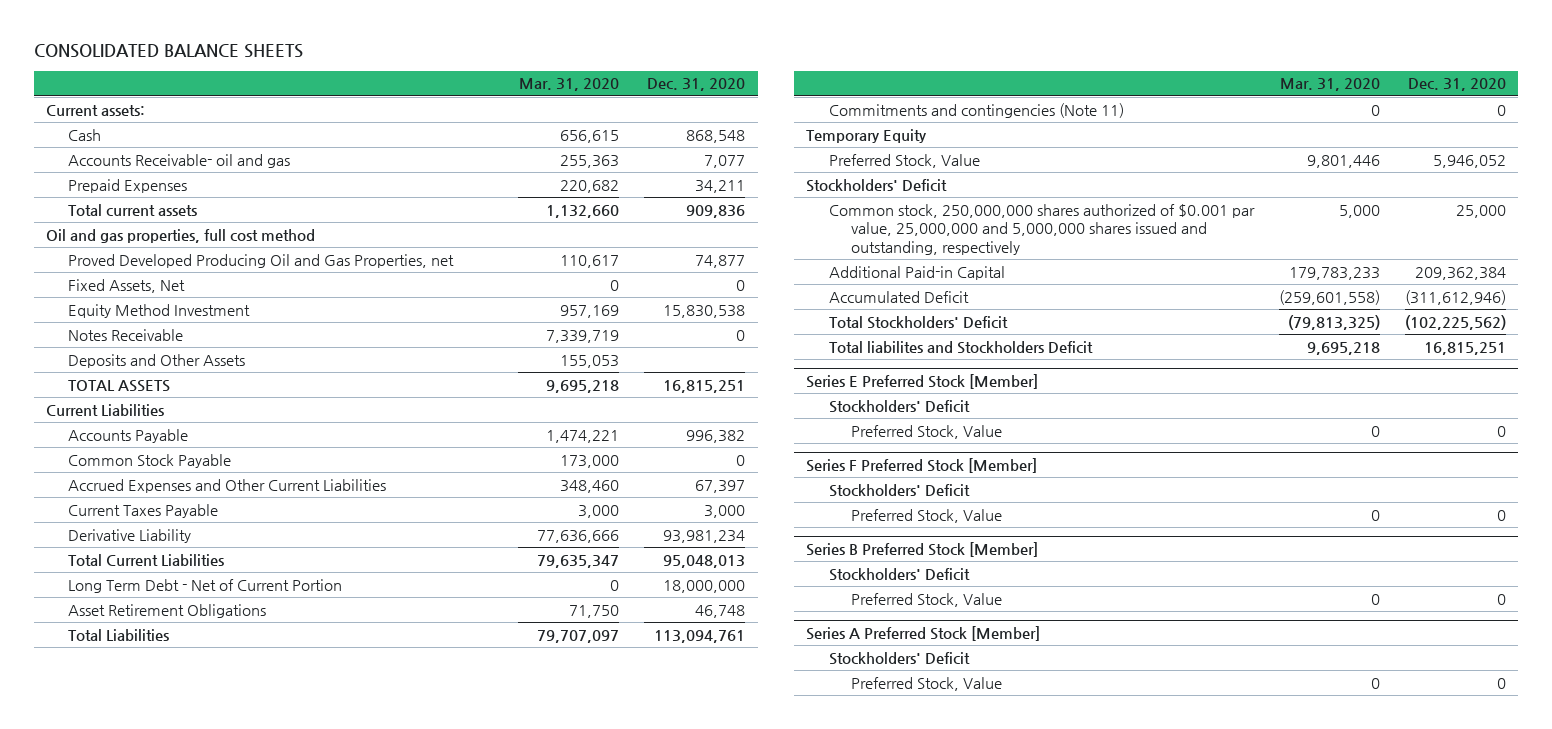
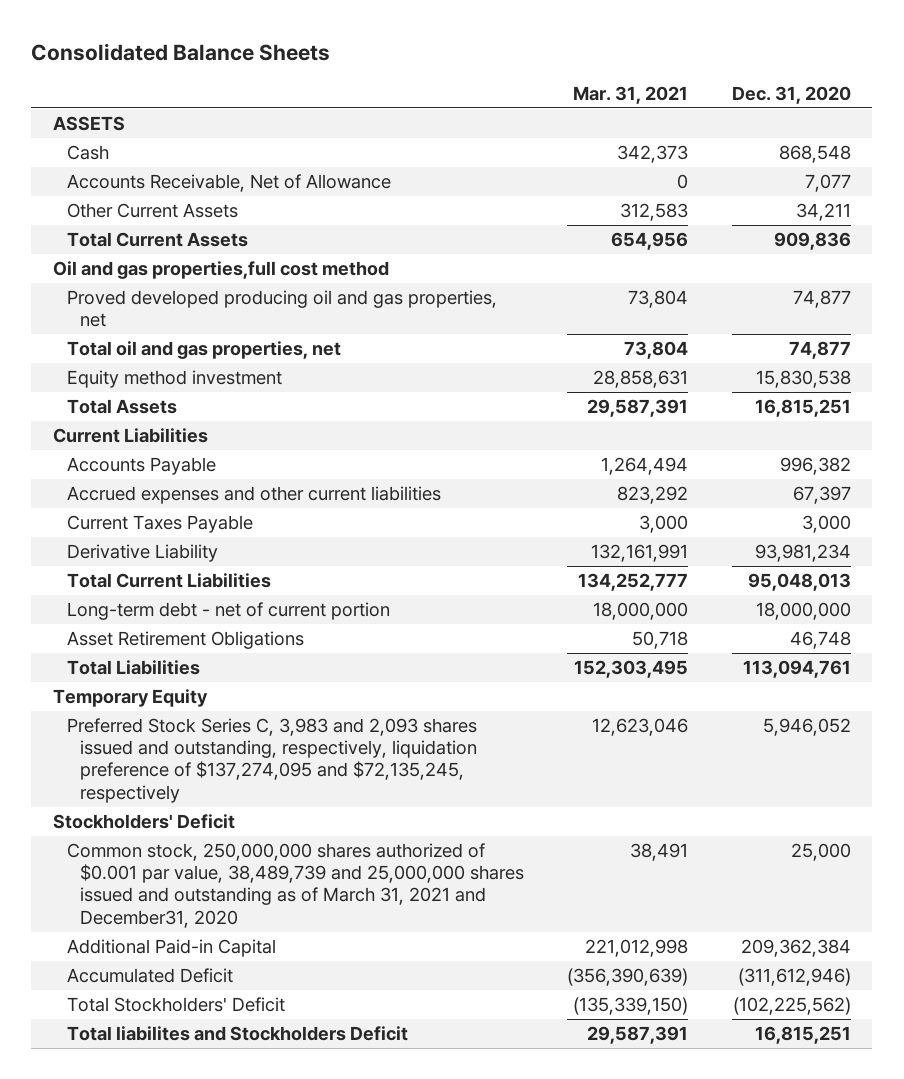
- CONSOLIDATED BALANCE SHEETS
+ Consolidated Balance Sheets
- | Mar. 31, 2020 | Dec. 31, 2020
+ | Mar. 31, 2021 | Dec. 31, 2020
- Current assets:
+ ASSETS
- Accounts Receivable- oil and gas | 255,363 | 7,077
- Prepaid Expenses | 220,682 | 34,211
- Total current assets | 1,132,660 | 909,836
- Oil and gas properties, full cost method
- Proved Developed Producing Oil and Gas Properties, net | 110,617 | 74,877
- Fixed Assets, Net | 0 | 0
- Equity Method Investment | 957,169 | 15,830,538
- Notes Receivable | 7,339,719 | 0
- Deposits and Other Assets | 155,053 |
- TOTAL ASSETS | 9,695,218 | 16,815,251
+ Accounts Receivable, Net of Allowance | 0 | 7,077
+ Other Current Assets | 312,583 | 34,211
+ Total Current Assets | 654,956 | 909,836
+ Oil and gas properties,full cost method
+ Proved developed producing oil and gas properties, net | 73,804 | 74,877
+ Total oil and gas properties, net | 73,804 | 74,877
+ Equity method investment | 28,858,631 | 15,830,538
+ Total Assets | 29,587,391 | 16,815,251
- Common Stock Payable | 173,000 | 0
- Accrued Expenses and Other Current Liabilities | 348,460 | 67,397
+ Accrued expenses and other current liabilities | 823,292 | 67,397
- Long Term Debt - Net of Current Portion | 0 | 18,000,000
+ Long-term debt - net of current portion | 18,000,000 | 18,000,000
- Commitments and contingencies (Note 11) | 0 | 0
- Preferred Stock, Value | 9,801,446 | 5,946,052
+ Preferred Stock Series C, 3,983 and 2,093 shares issued and outstanding, respectively, liquidation preference of $137,274,095 and $72,135,245, respectively | 12,623,046 | 5,946,052
- Common stock, 250,000,000 shares authorized of $0.001 par value, 25,000,000 and 5,000,000 shares issued and outstanding, respectively | 5,000 | 25,000
+ Common stock, 250,000,000 shares authorized of $0.001 par value, 38,489,739 and 25,000,000 shares issued and outstanding as of March 31, 2021 and December31, 2020 | 38,491 | 25,000
- Series E Preferred Stock [Member]
- Stockholders' Deficit
- Preferred Stock, Value | 0 | 0
- Series F Preferred Stock [Member]
- Stockholders' Deficit
- Preferred Stock, Value | 0 | 0
- Series B Preferred Stock [Member]
- Stockholders' Deficit
- Preferred Stock, Value | 0 | 0
- Series A Preferred Stock [Member]
- Stockholders' Deficit
- Preferred Stock, Value | 0 | 0

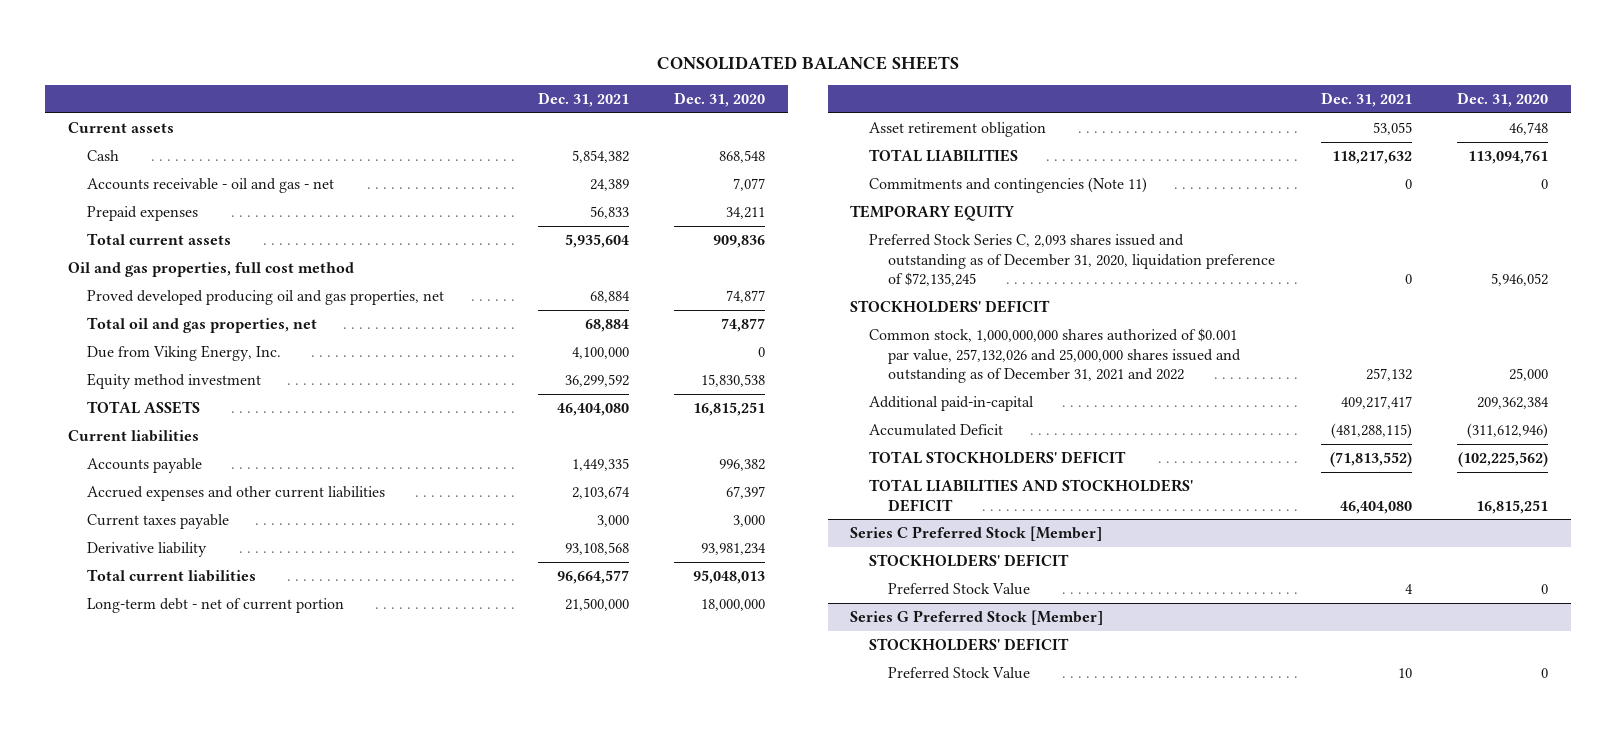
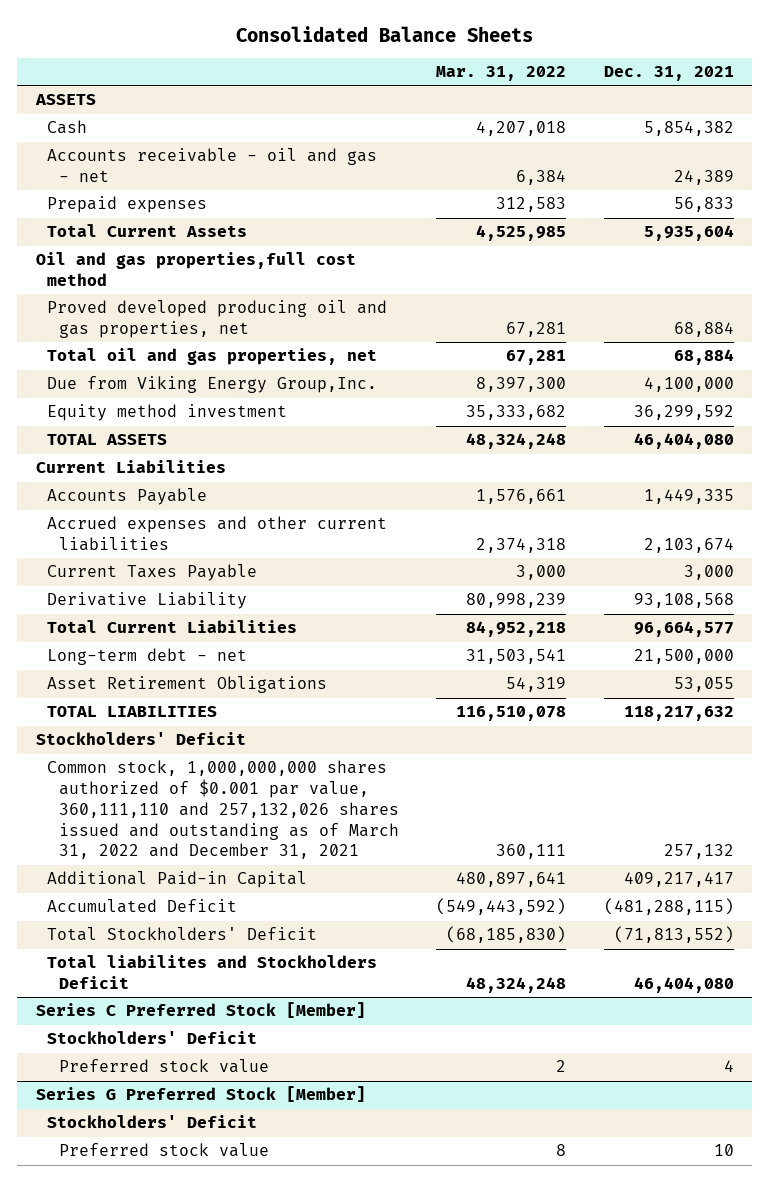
- CONSOLIDATED BALANCE SHEETS
+ Consolidated Balance Sheets
- | Dec. 31, 2021 | Dec. 31, 2020
+ | Mar. 31, 2022 | Dec. 31, 2021
- Current assets
+ ASSETS
- Total current assets | 5,935,604 | 909,836
- Oil and gas properties, full cost method
+ Total Current Assets | 4,525,985 | 5,935,604
+ Oil and gas properties,full cost method
- Due from Viking Energy, Inc. | 4,100,000 | 0
+ Due from Viking Energy Group,Inc. | 8,397,300 | 4,100,000
- Current liabilities
- Accounts payable | 1,449,335 | 996,382
+ Current Liabilities
+ Accounts Payable | 1,576,661 | 1,449,335
- Current taxes payable | 3,000 | 3,000
- Derivative liability | 93,108,568 | 93,981,234
- Total current liabilities | 96,664,577 | 95,048,013
- Long-term debt - net of current portion | 21,500,000 | 18,000,000
- Asset retirement obligation | 53,055 | 46,748
+ Current Taxes Payable | 3,000 | 3,000
+ Derivative Liability | 80,998,239 | 93,108,568
+ Total Current Liabilities | 84,952,218 | 96,664,577
+ Long-term debt - net | 31,503,541 | 21,500,000
+ Asset Retirement Obligations | 54,319 | 53,055
- Commitments and contingencies (Note 11) | 0 | 0
- TEMPORARY EQUITY
- Preferred Stock Series C, 2,093 shares issued and outstanding as of December 31, 2020, liquidation preference of $72,135,245 | 0 | 5,946,052
- STOCKHOLDERS' DEFICIT
- Common stock, 1,000,000,000 shares authorized of $0.001 par value, 257,132,026 and 25,000,000 shares issued and outstanding as of December 31, 2021 and 2022 | 257,132 | 25,000
- Additional paid-in-capital | 409,217,417 | 209,362,384
+ Stockholders' Deficit
+ Common stock, 1,000,000,000 shares authorized of $0.001 par value, 360,111,110 and 257,132,026 shares issued and outstanding as of March 31, 2022 and December 31, 2021 | 360,111 | 257,132
+ Additional Paid-in Capital | 480,897,641 | 409,217,417
- TOTAL STOCKHOLDERS' DEFICIT | (71,813,552) | (102,225,562)
- TOTAL LIABILITIES AND STOCKHOLDERS' DEFICIT | 46,404,080 | 16,815,251
+ Total Stockholders' Deficit | (68,185,830) | (71,813,552)
+ Total liabilites and Stockholders Deficit | 48,324,248 | 46,404,080
@ Series C Preferred Stock [Member]
- STOCKHOLDERS' DEFICIT
- Preferred Stock Value | 4 | 0
+ Stockholders' Deficit
+ Preferred stock value | 2 | 4
@ Series G Preferred Stock [Member]
- STOCKHOLDERS' DEFICIT
- Preferred Stock Value | 10 | 0
+ Stockholders' Deficit
+ Preferred stock value | 8 | 10

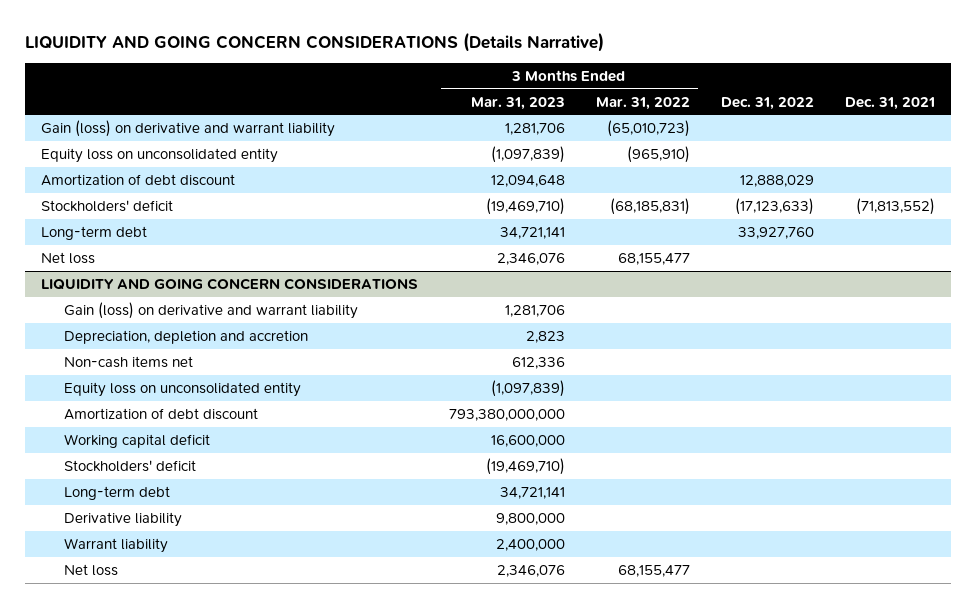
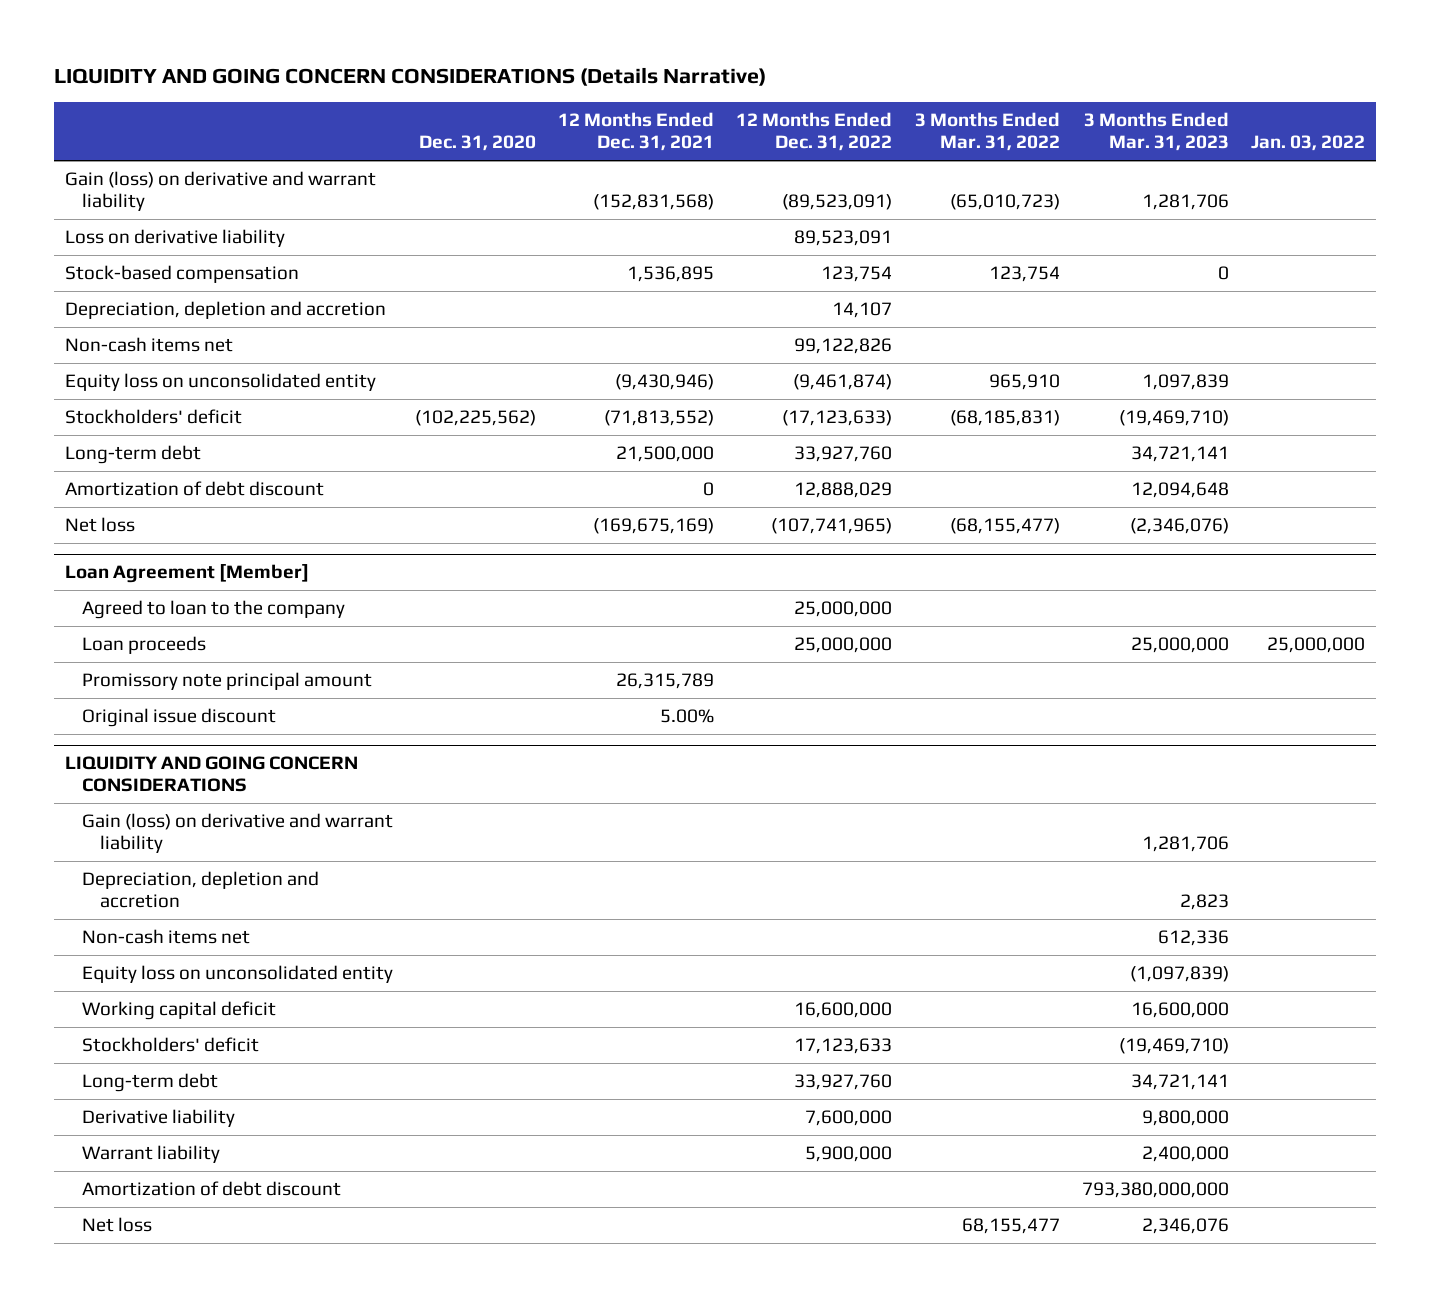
- | 3 Months Ended Mar. 31, 2023 | 3 Months Ended Mar. 31, 2022 | Dec. 31, 2022 | Dec. 31, 2021
+ | Dec. 31, 2020 | 12 Months Ended Dec. 31, 2021 | 12 Months Ended Dec. 31, 2022 | 3 Months Ended Mar. 31, 2022 | 3 Months Ended Mar. 31, 2023 | Jan. 03, 2022
- Equity loss on unconsolidated entity | (1,097,839) | (965,910) | |
+ Loss on derivative liability | | | 89,523,091 | | |
+ Stock-based compensation | | 1,536,895 | 123,754 | 123,754 | 0 |
+ Depreciation, depletion and accretion | | | 14,107 | | |
+ Non-cash items net | | | 99,122,826 | | |
+ Equity loss on unconsolidated entity | | (9,430,946) | (9,461,874) | 965,910 | 1,097,839 |
- Net loss | 2,346,076 | 68,155,477 | |
moved down: Amortization of debt discount | | 0 | 12,888,029 | | 12,094,648 |
+ Net loss | | (169,675,169) | (107,741,965) | (68,155,477) | (2,346,076) |
+ Loan Agreement [Member]
+ Agreed to loan to the company | | | 25,000,000 | | |
+ Loan proceeds | | | 25,000,000 | | 25,000,000 | 25,000,000
+ Promissory note principal amount | | 26,315,789 | | | |
+ Original issue discount | | 5.00% | | | |
@ LIQUIDITY AND GOING CONCERN CONSIDERATIONS
moved down: Amortization of debt discount | | | | | 793,380,000,000 |

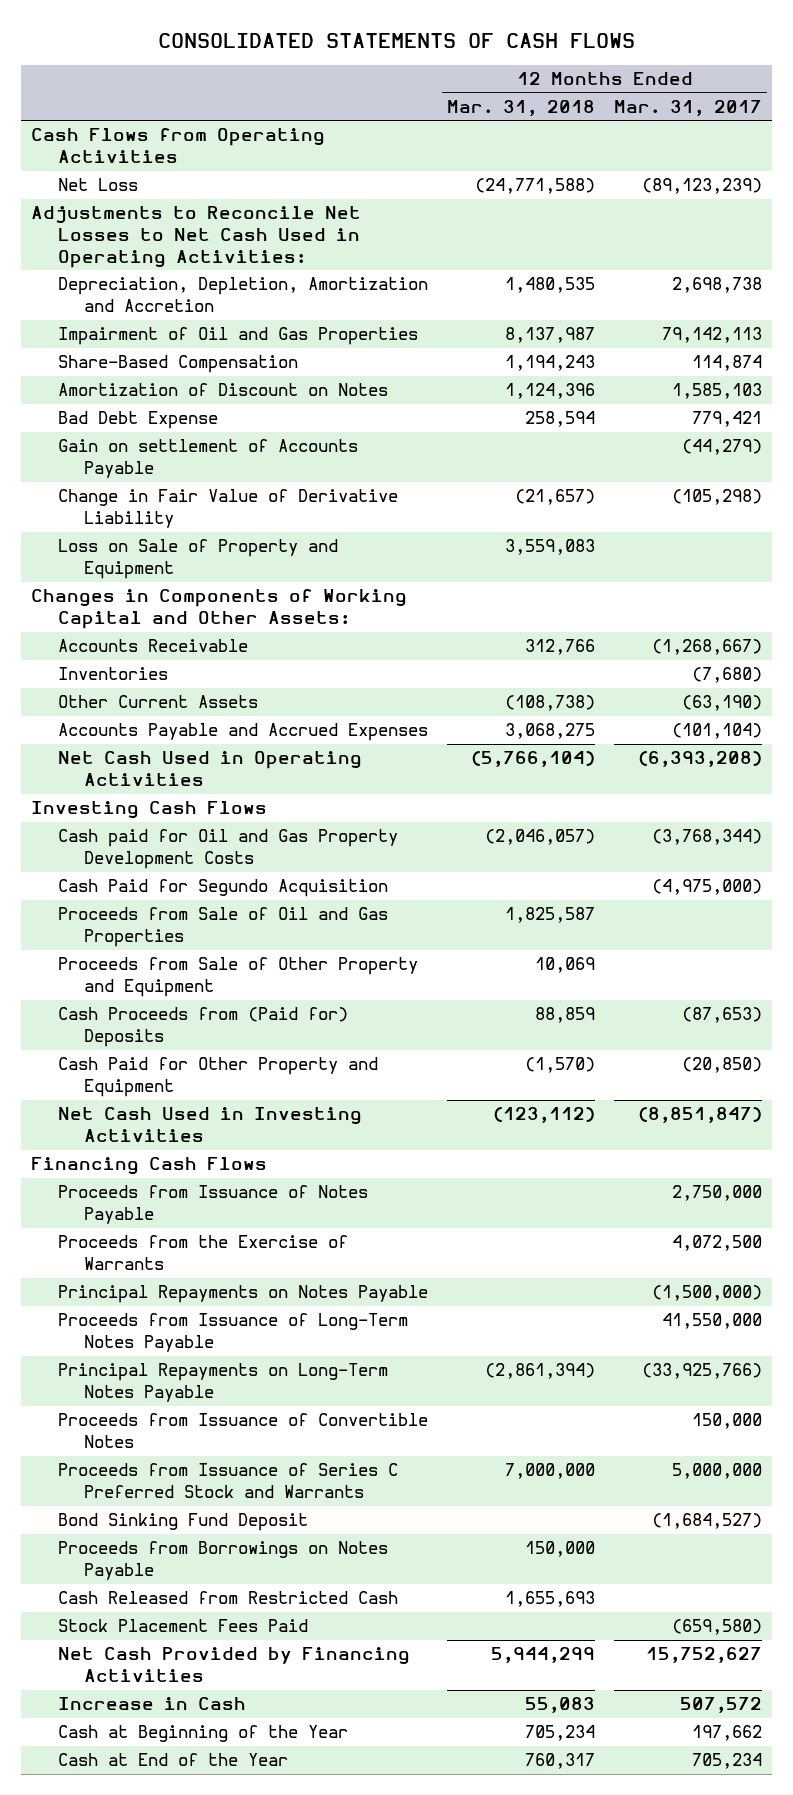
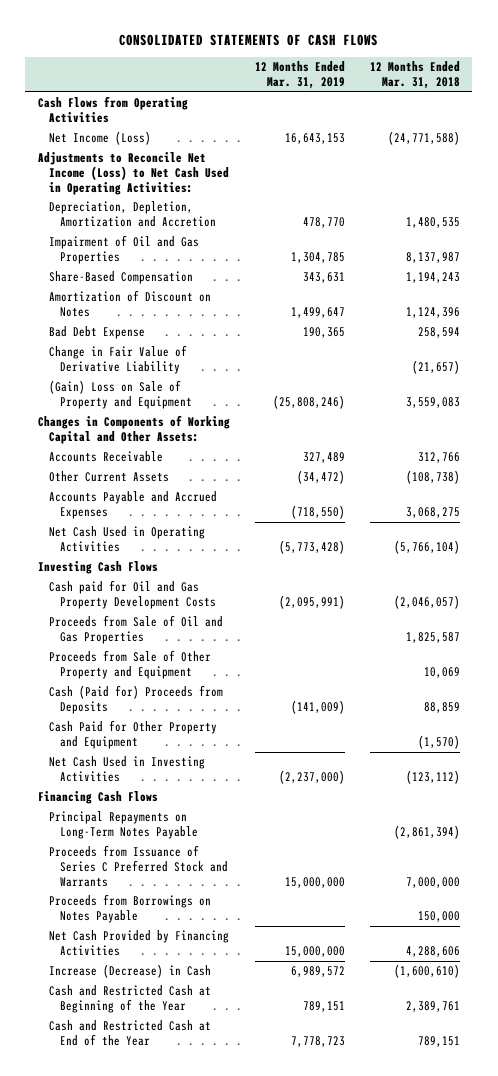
- | 12 Months Ended Mar. 31, 2018 | 12 Months Ended Mar. 31, 2017
+ | 12 Months Ended Mar. 31, 2019 | 12 Months Ended Mar. 31, 2018
- Net Loss | (24,771,588) | (89,123,239)
- Adjustments to Reconcile Net Losses to Net Cash Used in Operating Activities:
+ Net Income (Loss) | 16,643,153 | (24,771,588)
+ Adjustments to Reconcile Net Income (Loss) to Net Cash Used in Operating Activities:
- Gain on settlement of Accounts Payable | | (44,279)
- Loss on Sale of Property and Equipment | 3,559,083 |
+ (Gain) Loss on Sale of Property and Equipment | (25,808,246) | 3,559,083
- Inventories | | (7,680)
- Cash Paid for Segundo Acquisition | | (4,975,000)
- Cash Proceeds from (Paid for) Deposits | 88,859 | (87,653)
+ Cash (Paid for) Proceeds from Deposits | (141,009) | 88,859
- Proceeds from Issuance of Notes Payable | | 2,750,000
- Proceeds from the Exercise of Warrants | | 4,072,500
- Principal Repayments on Notes Payable | | (1,500,000)
- Proceeds from Issuance of Long-Term Notes Payable | | 41,550,000
- Proceeds from Issuance of Convertible Notes | | 150,000
- Bond Sinking Fund Deposit | | (1,684,527)
- Cash Released from Restricted Cash | 1,655,693 |
- Stock Placement Fees Paid | | (659,580)
- Net Cash Provided by Financing Activities | 5,944,299 | 15,752,627
- Increase in Cash | 55,083 | 507,572
- Cash at Beginning of the Year | 705,234 | 197,662
- Cash at End of the Year | 760,317 | 705,234
+ Net Cash Provided by Financing Activities | 15,000,000 | 4,288,606
+ Increase (Decrease) in Cash | 6,989,572 | (1,600,610)
+ Cash and Restricted Cash at Beginning of the Year | 789,151 | 2,389,761
+ Cash and Restricted Cash at End of the Year | 7,778,723 | 789,151

